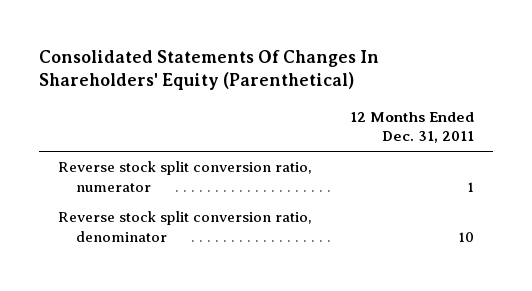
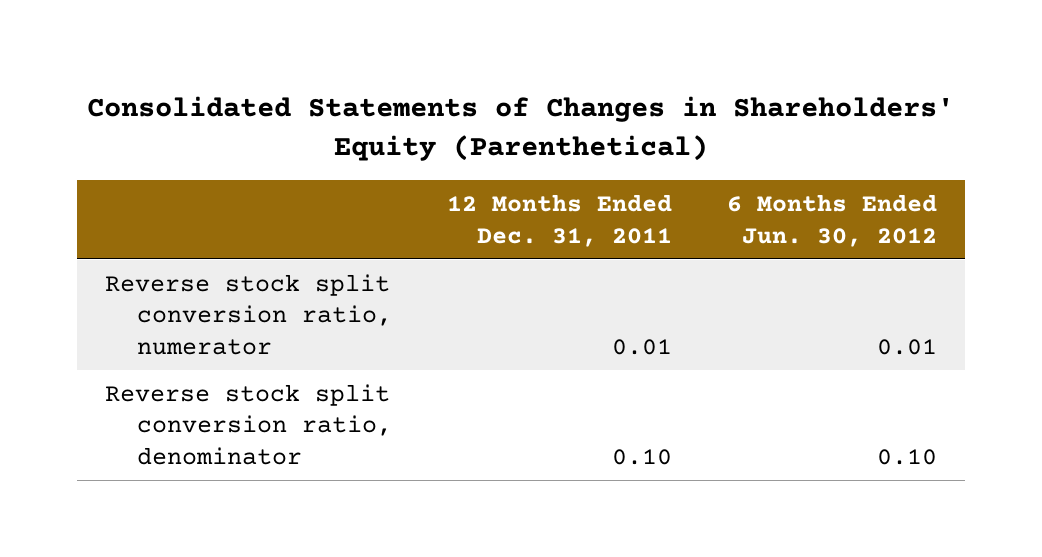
- Consolidated Statements Of Changes In Shareholders' Equity (Parenthetical)
+ Consolidated Statements of Changes in Shareholders' Equity (Parenthetical)
- | 12 Months Ended Dec. 31, 2011
+ | 12 Months Ended Dec. 31, 2011 | 6 Months Ended Jun. 30, 2012
- Reverse stock split conversion ratio, numerator | 1
- Reverse stock split conversion ratio, denominator | 10
+ Reverse stock split conversion ratio, numerator | 0.01 | 0.01
+ Reverse stock split conversion ratio, denominator | 0.10 | 0.10

